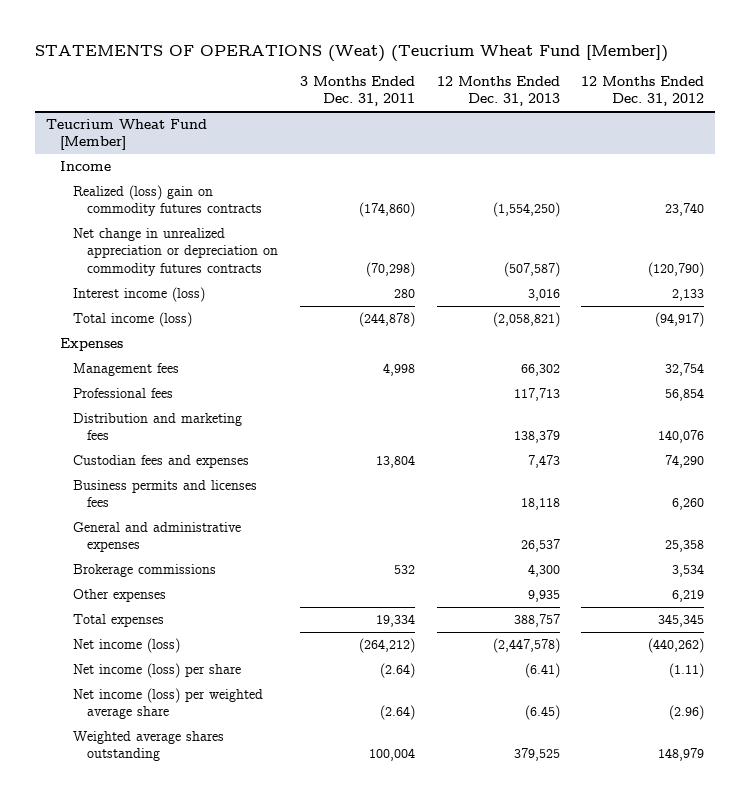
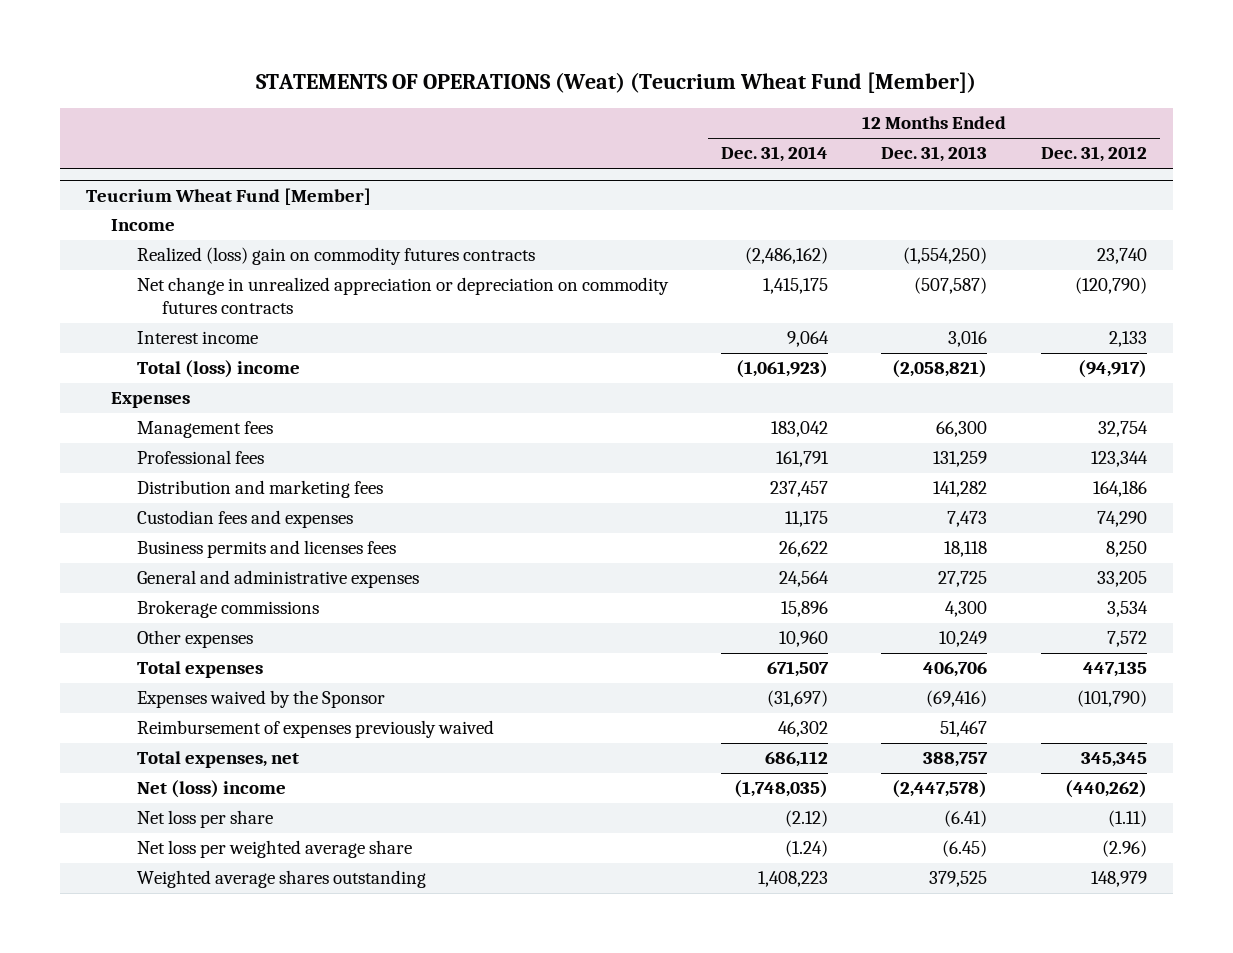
- | 3 Months Ended Dec. 31, 2011 | 12 Months Ended Dec. 31, 2013 | 12 Months Ended Dec. 31, 2012
+ | 12 Months Ended Dec. 31, 2014 | 12 Months Ended Dec. 31, 2013 | 12 Months Ended Dec. 31, 2012
@ Teucrium Wheat Fund [Member]
- Interest income (loss) | 280 | 3,016 | 2,133
- Total income (loss) | (244,878) | (2,058,821) | (94,917)
+ Interest income | 9,064 | 3,016 | 2,133
+ Total (loss) income | (1,061,923) | (2,058,821) | (94,917)
- Management fees | 4,998 | 66,302 | 32,754
- Professional fees | | 117,713 | 56,854
- Distribution and marketing fees | | 138,379 | 140,076
+ Management fees | 183,042 | 66,300 | 32,754
+ Professional fees | 161,791 | 131,259 | 123,344
+ Distribution and marketing fees | 237,457 | 141,282 | 164,186
- Business permits and licenses fees | | 18,118 | 6,260
- General and administrative expenses | | 26,537 | 25,358
+ Business permits and licenses fees | 26,622 | 18,118 | 8,250
+ General and administrative expenses | 24,564 | 27,725 | 33,205
- Other expenses | | 9,935 | 6,219
- Total expenses | 19,334 | 388,757 | 345,345
- Net income (loss) | (264,212) | (2,447,578) | (440,262)
- Net income (loss) per share | (2.64) | (6.41) | (1.11)
- Net income (loss) per weighted average share | (2.64) | (6.45) | (2.96)
+ Other expenses | 10,960 | 10,249 | 7,572
+ Total expenses | 671,507 | 406,706 | 447,135
+ Expenses waived by the Sponsor | (31,697) | (69,416) | (101,790)
+ Reimbursement of expenses previously waived | 46,302 | 51,467 |
+ Total expenses, net | 686,112 | 388,757 | 345,345
+ Net (loss) income | (1,748,035) | (2,447,578) | (440,262)
+ Net loss per share | (2.12) | (6.41) | (1.11)
+ Net loss per weighted average share | (1.24) | (6.45) | (2.96)

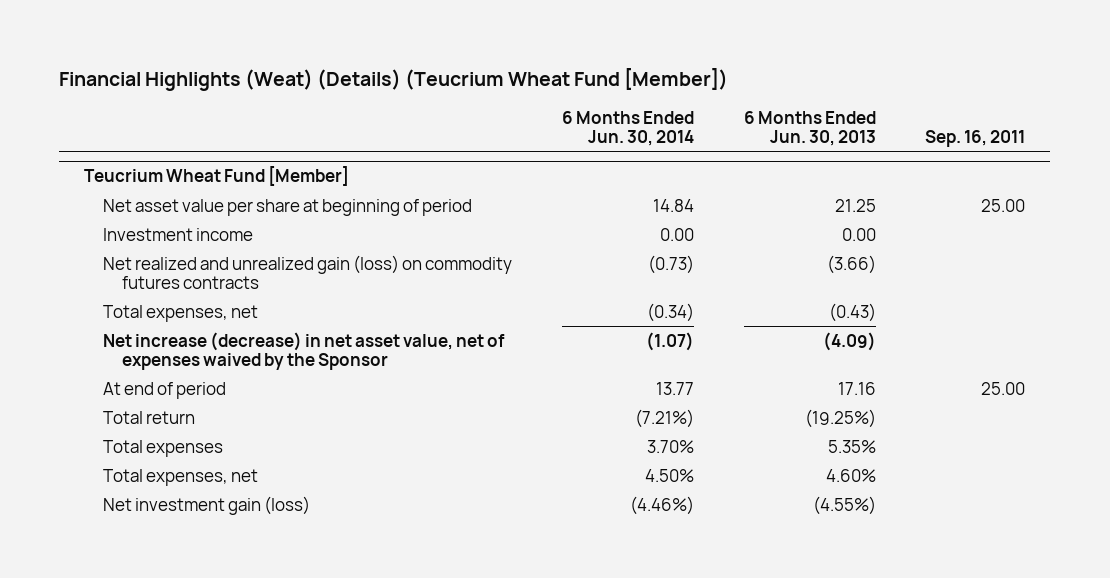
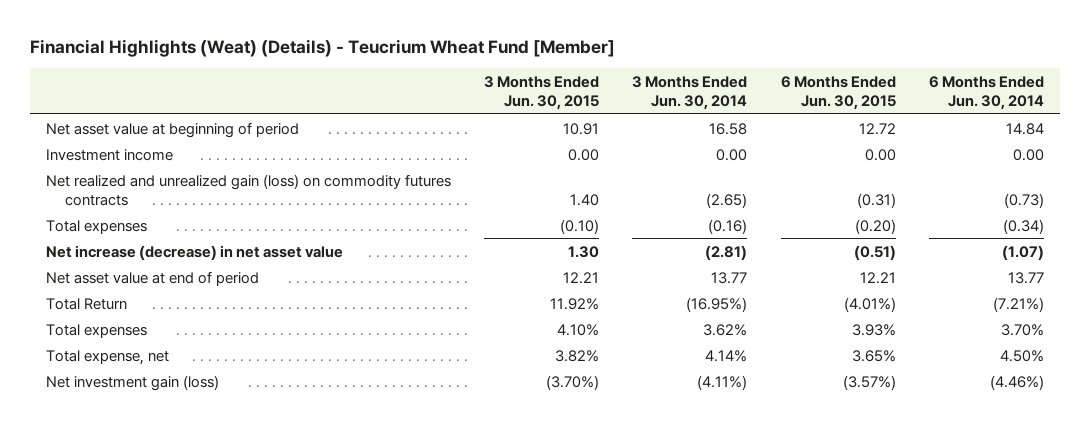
- Financial Highlights (Weat) (Details) (Teucrium Wheat Fund [Member])
+ Financial Highlights (Weat) (Details) - Teucrium Wheat Fund [Member]
- | 6 Months Ended Jun. 30, 2014 | 6 Months Ended Jun. 30, 2013 | Sep. 16, 2011
+ | 3 Months Ended Jun. 30, 2015 | 3 Months Ended Jun. 30, 2014 | 6 Months Ended Jun. 30, 2015 | 6 Months Ended Jun. 30, 2014
- Teucrium Wheat Fund [Member]
- Net asset value per share at beginning of period | 14.84 | 21.25 | 25.00
+ Net asset value at beginning of period | 10.91 | 16.58 | 12.72 | 14.84
- Total expenses, net | (0.34) | (0.43) |
- Net increase (decrease) in net asset value, net of expenses waived by the Sponsor | (1.07) | (4.09) |
- At end of period | 13.77 | 17.16 | 25.00
- Total return | (7.21%) | (19.25%) |
+ Total expenses | (0.10) | (0.16) | (0.20) | (0.34)
+ Net increase (decrease) in net asset value | 1.30 | (2.81) | (0.51) | (1.07)
+ Net asset value at end of period | 12.21 | 13.77 | 12.21 | 13.77
+ Total Return | 11.92% | (16.95%) | (4.01%) | (7.21%)
- Total expenses, net | 4.50% | 4.60% |
+ Total expense, net | 3.82% | 4.14% | 3.65% | 4.50%

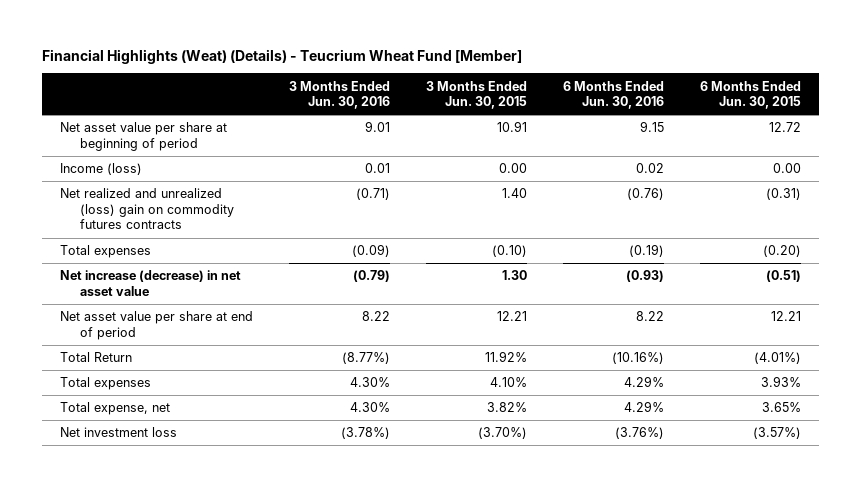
- | 3 Months Ended Jun. 30, 2015 | 3 Months Ended Jun. 30, 2014 | 6 Months Ended Jun. 30, 2015 | 6 Months Ended Jun. 30, 2014
+ | 3 Months Ended Jun. 30, 2016 | 3 Months Ended Jun. 30, 2015 | 6 Months Ended Jun. 30, 2016 | 6 Months Ended Jun. 30, 2015
- Net asset value at beginning of period | 10.91 | 16.58 | 12.72 | 14.84
- Investment income | 0.00 | 0.00 | 0.00 | 0.00
- Net realized and unrealized gain (loss) on commodity futures contracts | 1.40 | (2.65) | (0.31) | (0.73)
+ Net asset value per share at beginning of period | 9.01 | 10.91 | 9.15 | 12.72
+ Income (loss) | 0.01 | 0.00 | 0.02 | 0.00
+ Net realized and unrealized (loss) gain on commodity futures contracts | (0.71) | 1.40 | (0.76) | (0.31)
- Net asset value at end of period | 12.21 | 13.77 | 12.21 | 13.77
+ Net asset value per share at end of period | 8.22 | 12.21 | 8.22 | 12.21
- Net investment gain (loss) | (3.70%) | (4.11%) | (3.57%) | (4.46%)
+ Net investment loss | (3.78%) | (3.70%) | (3.76%) | (3.57%)

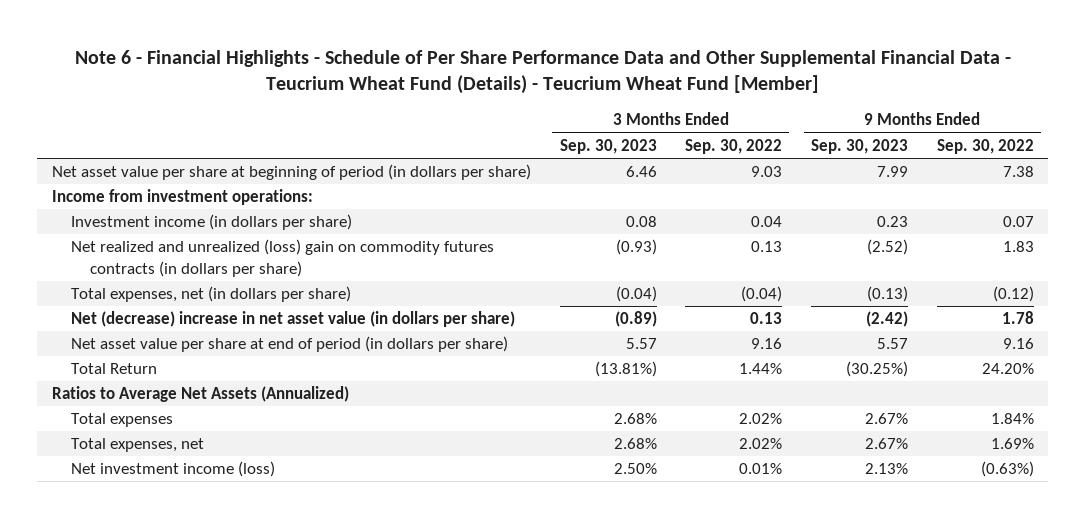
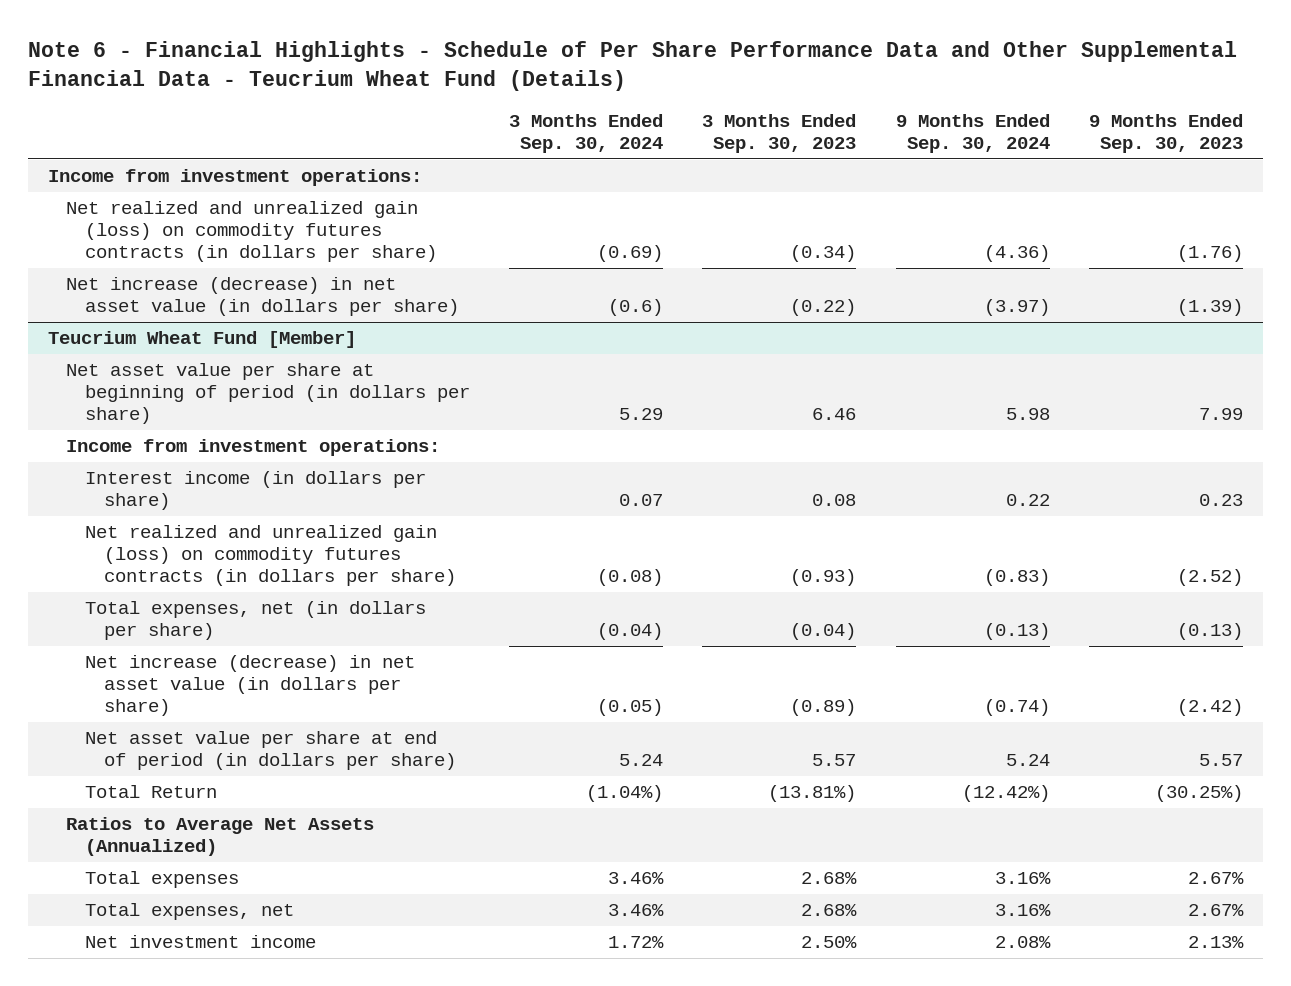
- Note 6 - Financial Highlights - Schedule of Per Share Performance Data and Other Supplemental Financial Data - Teucrium Wheat Fund (Details) - Teucrium Wheat Fund [Member]
+ Note 6 - Financial Highlights - Schedule of Per Share Performance Data and Other Supplemental Financial Data - Teucrium Wheat Fund (Details)
- | 3 Months Ended Sep. 30, 2023 | 3 Months Ended Sep. 30, 2022 | 9 Months Ended Sep. 30, 2023 | 9 Months Ended Sep. 30, 2022
+ | 3 Months Ended Sep. 30, 2024 | 3 Months Ended Sep. 30, 2023 | 9 Months Ended Sep. 30, 2024 | 9 Months Ended Sep. 30, 2023
+ Income from investment operations:
+ Net realized and unrealized gain (loss) on commodity futures contracts (in dollars per share) | (0.69) | (0.34) | (4.36) | (1.76)
+ Net increase (decrease) in net asset value (in dollars per share) | (0.6) | (0.22) | (3.97) | (1.39)
+ Teucrium Wheat Fund [Member]
- Investment income (in dollars per share) | 0.08 | 0.04 | 0.23 | 0.07
- Net realized and unrealized (loss) gain on commodity futures contracts (in dollars per share) | (0.93) | 0.13 | (2.52) | 1.83
+ Interest income (in dollars per share) | 0.07 | 0.08 | 0.22 | 0.23
+ Net realized and unrealized gain (loss) on commodity futures contracts (in dollars per share) | (0.08) | (0.93) | (0.83) | (2.52)
- Net (decrease) increase in net asset value (in dollars per share) | (0.89) | 0.13 | (2.42) | 1.78
+ Net increase (decrease) in net asset value (in dollars per share) | (0.05) | (0.89) | (0.74) | (2.42)
- Net investment income (loss) | 2.50% | 0.01% | 2.13% | (0.63%)
+ Net investment income | 1.72% | 2.50% | 2.08% | 2.13%

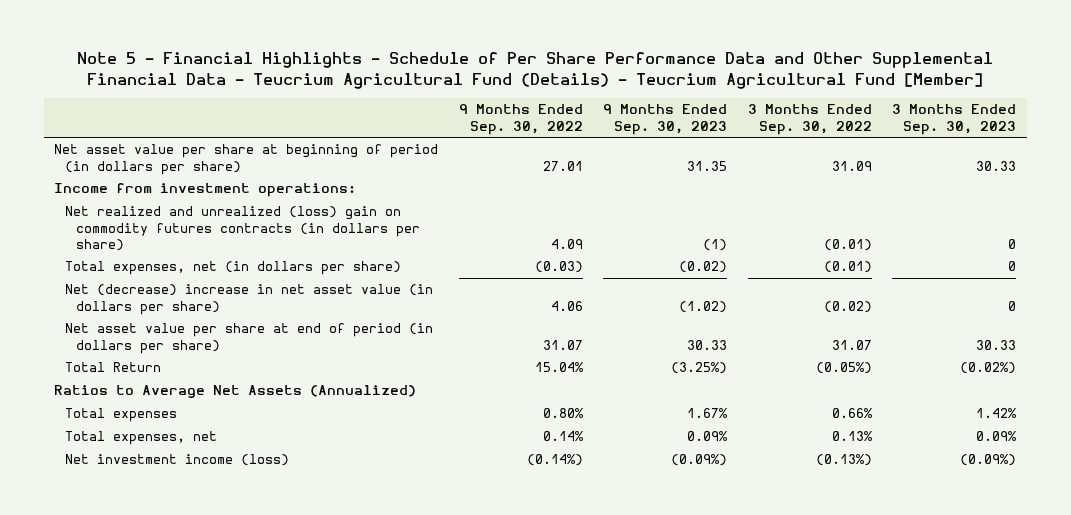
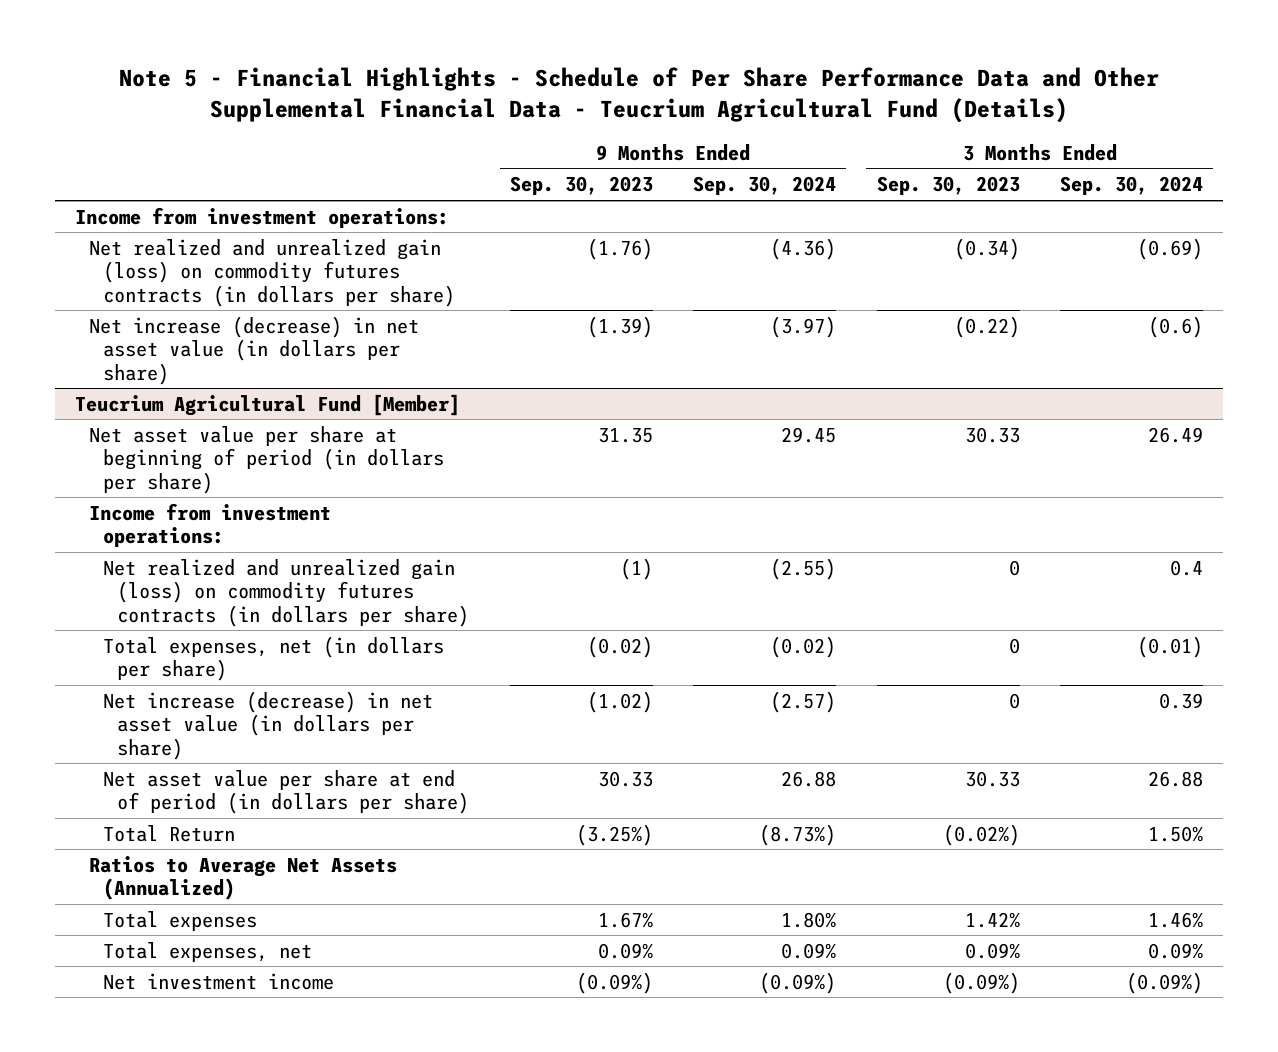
- Note 5 - Financial Highlights - Schedule of Per Share Performance Data and Other Supplemental Financial Data - Teucrium Agricultural Fund (Details) - Teucrium Agricultural Fund [Member]
+ Note 5 - Financial Highlights - Schedule of Per Share Performance Data and Other Supplemental Financial Data - Teucrium Agricultural Fund (Details)
- | 9 Months Ended Sep. 30, 2022 | 9 Months Ended Sep. 30, 2023 | 3 Months Ended Sep. 30, 2022 | 3 Months Ended Sep. 30, 2023
+ | 9 Months Ended Sep. 30, 2023 | 9 Months Ended Sep. 30, 2024 | 3 Months Ended Sep. 30, 2023 | 3 Months Ended Sep. 30, 2024
+ Income from investment operations:
+ Net realized and unrealized gain (loss) on commodity futures contracts (in dollars per share) | (1.76) | (4.36) | (0.34) | (0.69)
+ Net increase (decrease) in net asset value (in dollars per share) | (1.39) | (3.97) | (0.22) | (0.6)
+ Teucrium Agricultural Fund [Member]
- Net realized and unrealized (loss) gain on commodity futures contracts (in dollars per share) | 4.09 | (1) | (0.01) | 0
+ Net realized and unrealized gain (loss) on commodity futures contracts (in dollars per share) | (1) | (2.55) | 0 | 0.4
- Net (decrease) increase in net asset value (in dollars per share) | 4.06 | (1.02) | (0.02) | 0
+ Net increase (decrease) in net asset value (in dollars per share) | (1.02) | (2.57) | 0 | 0.39
- Net investment income (loss) | (0.14%) | (0.09%) | (0.13%) | (0.09%)
+ Net investment income | (0.09%) | (0.09%) | (0.09%) | (0.09%)

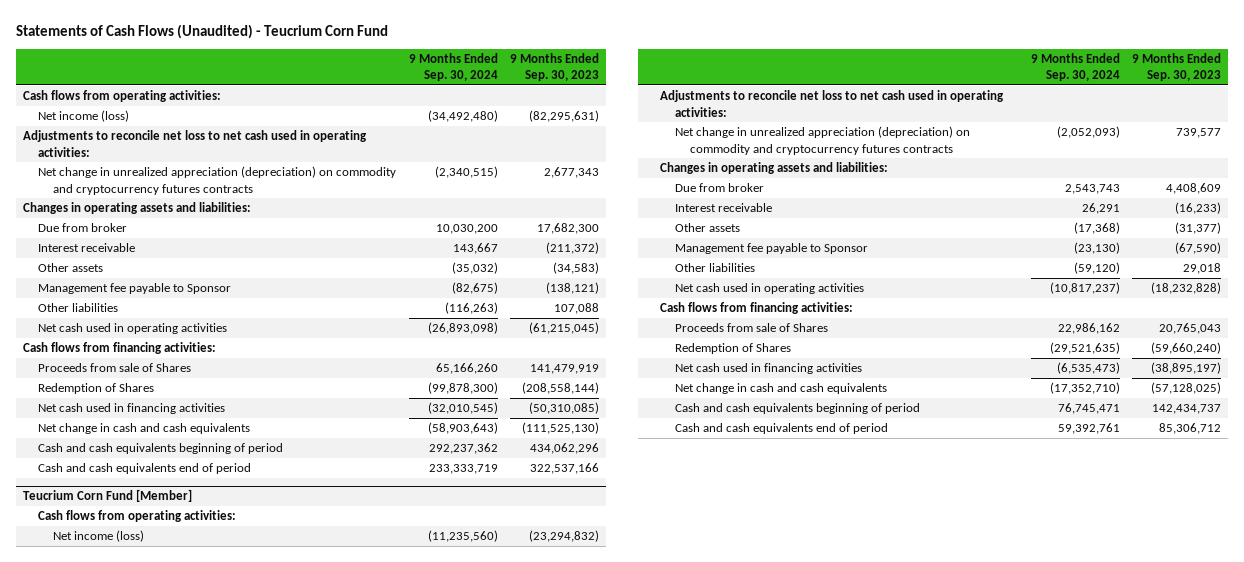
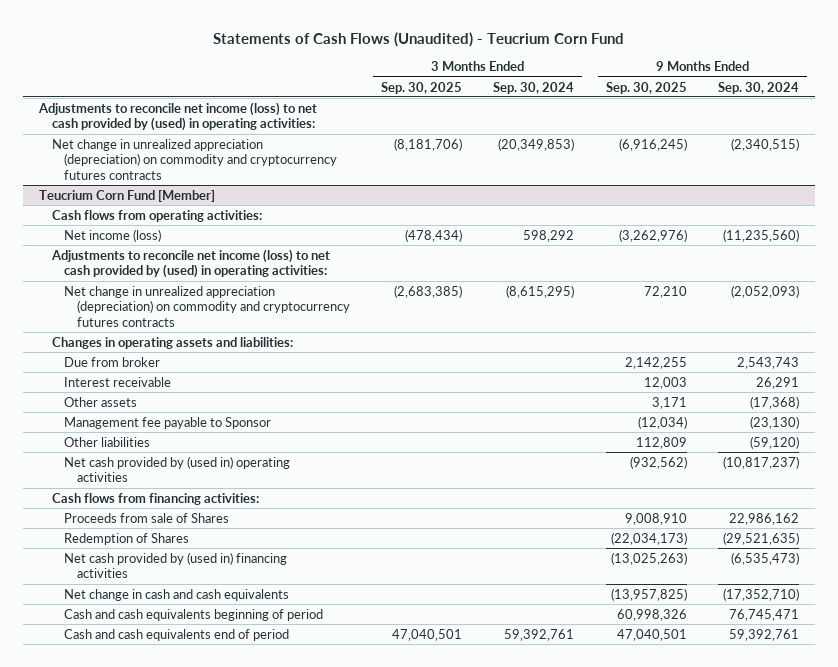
- | 9 Months Ended Sep. 30, 2024 | 9 Months Ended Sep. 30, 2023
+ | 3 Months Ended Sep. 30, 2025 | 3 Months Ended Sep. 30, 2024 | 9 Months Ended Sep. 30, 2025 | 9 Months Ended Sep. 30, 2024
- Cash flows from operating activities:
- Net income (loss) | (34,492,480) | (82,295,631)
- Adjustments to reconcile net loss to net cash used in operating activities:
+ Adjustments to reconcile net income (loss) to net cash provided by (used) in operating activities:
- Changes in operating assets and liabilities:
- Due from broker | 10,030,200 | 17,682,300
- Interest receivable | 143,667 | (211,372)
- Other assets | (35,032) | (34,583)
- Management fee payable to Sponsor | (82,675) | (138,121)
- Other liabilities | (116,263) | 107,088
- Net cash used in operating activities | (26,893,098) | (61,215,045)
- Cash flows from financing activities:
- Proceeds from sale of Shares | 65,166,260 | 141,479,919
- Redemption of Shares | (99,878,300) | (208,558,144)
- Net cash used in financing activities | (32,010,545) | (50,310,085)
- Net change in cash and cash equivalents | (58,903,643) | (111,525,130)
- Cash and cash equivalents beginning of period | 292,237,362 | 434,062,296
- Cash and cash equivalents end of period | 233,333,719 | 322,537,166
@ Teucrium Corn Fund [Member]
- Adjustments to reconcile net loss to net cash used in operating activities:
+ Adjustments to reconcile net income (loss) to net cash provided by (used) in operating activities:
- Net cash used in operating activities | (10,817,237) | (18,232,828)
+ Net cash provided by (used in) operating activities | | | (932,562) | (10,817,237)
- Net cash used in financing activities | (6,535,473) | (38,895,197)
+ Net cash provided by (used in) financing activities | | | (13,025,263) | (6,535,473)

